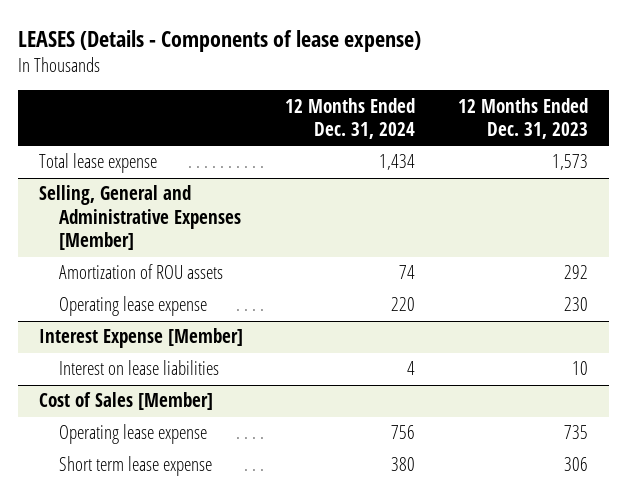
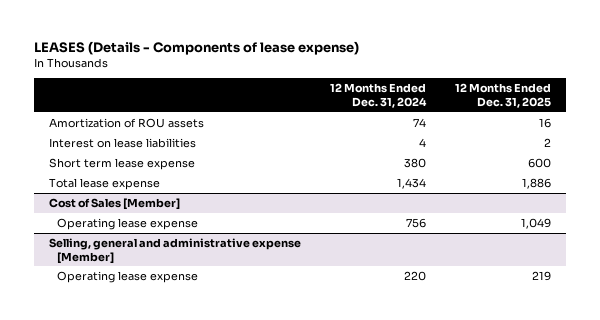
- | 12 Months Ended Dec. 31, 2024 | 12 Months Ended Dec. 31, 2023
+ | 12 Months Ended Dec. 31, 2024 | 12 Months Ended Dec. 31, 2025
- Selling, General and Administrative Expenses [Member]
- Operating lease expense | 220 | 230
- Interest Expense [Member]
+ Short term lease expense | 380 | 600
moved down: Total lease expense | 1,434 | 1,886
@ Cost of Sales [Member]
- Short term lease expense | 380 | 306
+ Selling, general and administrative expense [Member]
+ Operating lease expense | 220 | 219

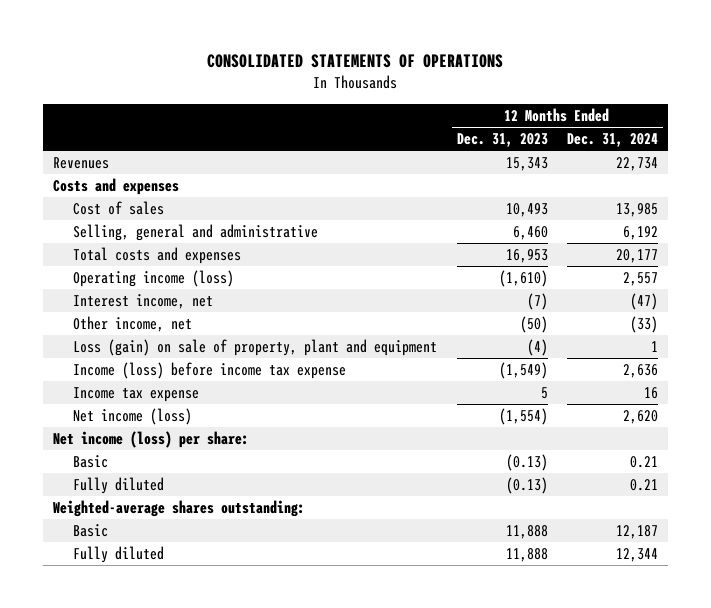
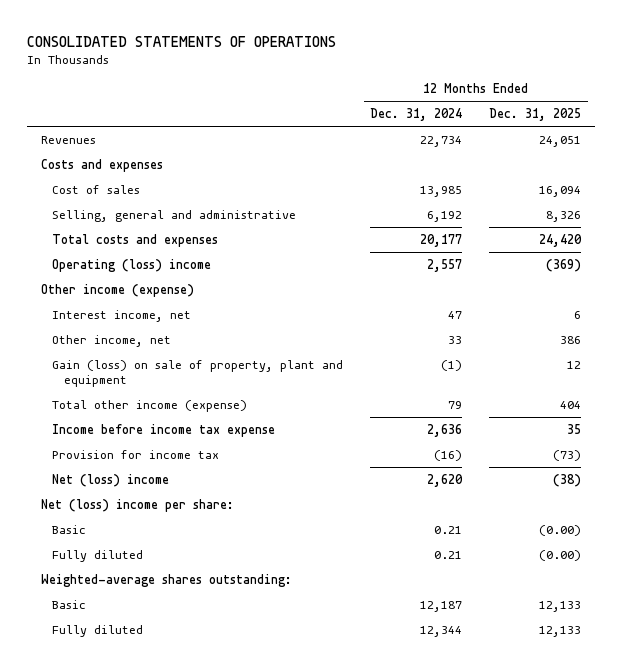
- | 12 Months Ended Dec. 31, 2023 | 12 Months Ended Dec. 31, 2024
+ | 12 Months Ended Dec. 31, 2024 | 12 Months Ended Dec. 31, 2025
- Operating income (loss) | (1,610) | 2,557
- Interest income, net | (7) | (47)
- Other income, net | (50) | (33)
- Loss (gain) on sale of property, plant and equipment | (4) | 1
- Income (loss) before income tax expense | (1,549) | 2,636
- Income tax expense | 5 | 16
- Net income (loss) | (1,554) | 2,620
- Net income (loss) per share:
+ Operating (loss) income | 2,557 | (369)
+ Other income (expense)
+ Interest income, net | 47 | 6
+ Other income, net | 33 | 386
+ Gain (loss) on sale of property, plant and equipment | (1) | 12
+ Total other income (expense) | 79 | 404
+ Income before income tax expense | 2,636 | 35
+ Provision for income tax | (16) | (73)
+ Net (loss) income | 2,620 | (38)
+ Net (loss) income per share:

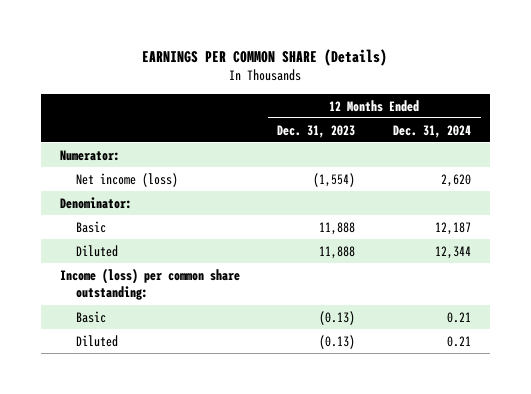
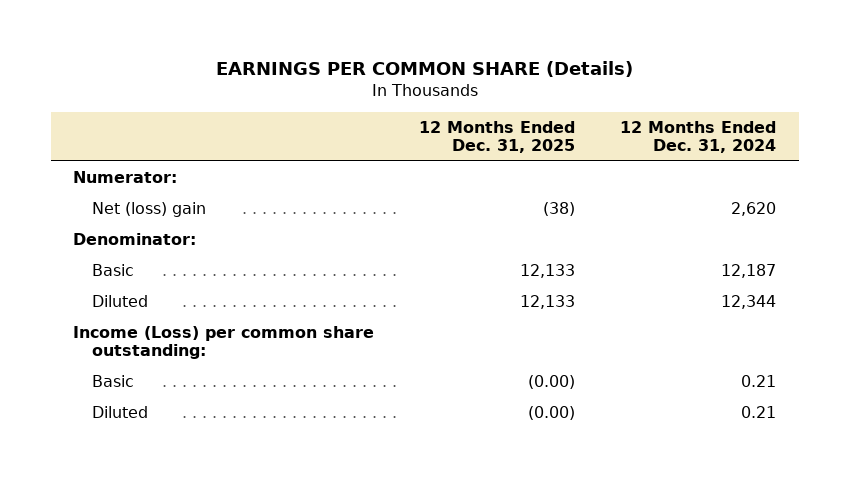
- | 12 Months Ended Dec. 31, 2023 | 12 Months Ended Dec. 31, 2024
+ | 12 Months Ended Dec. 31, 2025 | 12 Months Ended Dec. 31, 2024
- Net income (loss) | (1,554) | 2,620
+ Net (loss) gain | (38) | 2,620
- Income (loss) per common share outstanding:
+ Income (Loss) per common share outstanding:

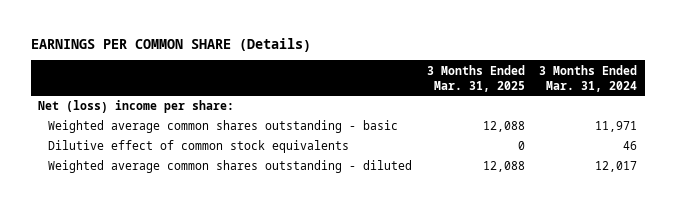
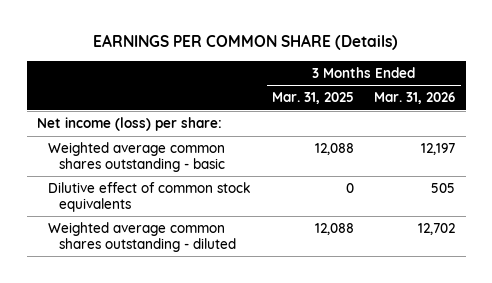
- | 3 Months Ended Mar. 31, 2025 | 3 Months Ended Mar. 31, 2024
+ | 3 Months Ended Mar. 31, 2025 | 3 Months Ended Mar. 31, 2026
- Net (loss) income per share:
+ Net income (loss) per share:

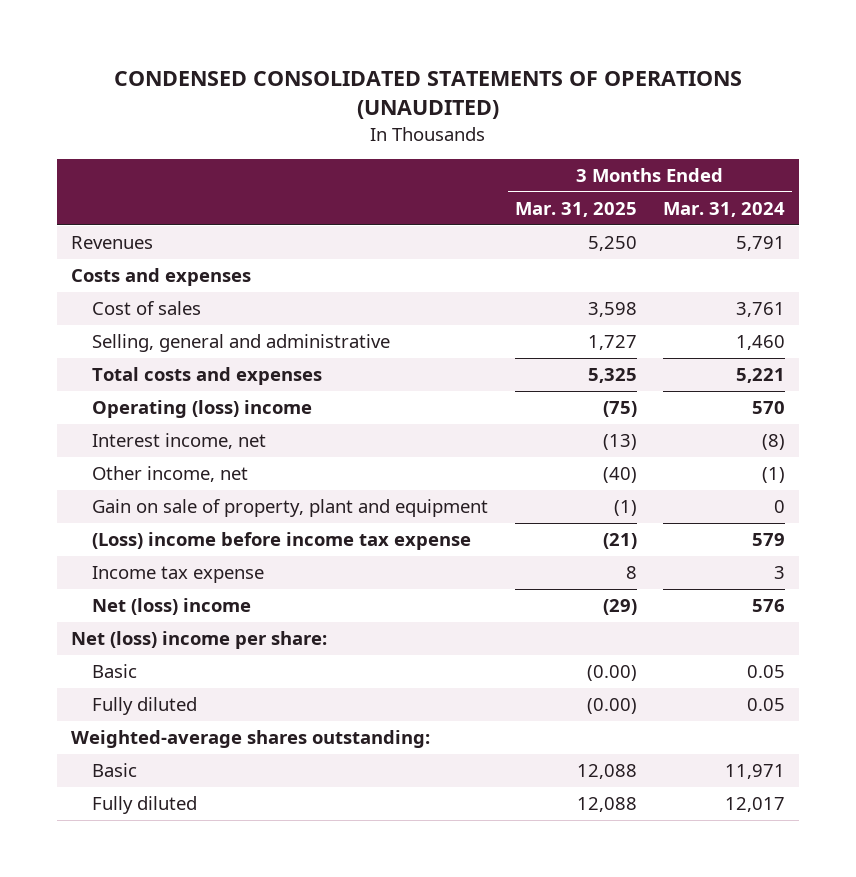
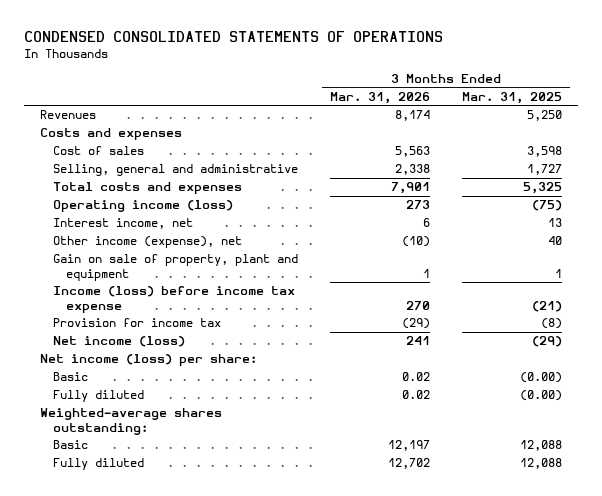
- CONDENSED CONSOLIDATED STATEMENTS OF OPERATIONS (UNAUDITED)
+ CONDENSED CONSOLIDATED STATEMENTS OF OPERATIONS
- | 3 Months Ended Mar. 31, 2025 | 3 Months Ended Mar. 31, 2024
+ | 3 Months Ended Mar. 31, 2026 | 3 Months Ended Mar. 31, 2025
- Operating (loss) income | (75) | 570
- Interest income, net | (13) | (8)
- Other income, net | (40) | (1)
- Gain on sale of property, plant and equipment | (1) | 0
- (Loss) income before income tax expense | (21) | 579
- Income tax expense | 8 | 3
- Net (loss) income | (29) | 576
- Net (loss) income per share:
+ Operating income (loss) | 273 | (75)
+ Interest income, net | 6 | 13
+ Other income (expense), net | (10) | 40
+ Gain on sale of property, plant and equipment | 1 | 1
+ Income (loss) before income tax expense | 270 | (21)
+ Provision for income tax | (29) | (8)
+ Net income (loss) | 241 | (29)
+ Net income (loss) per share:

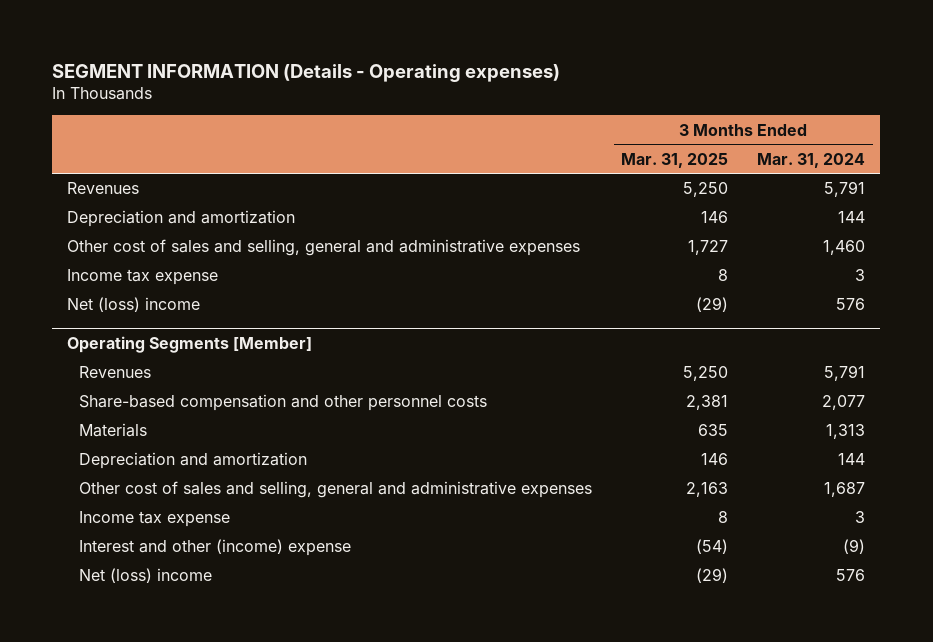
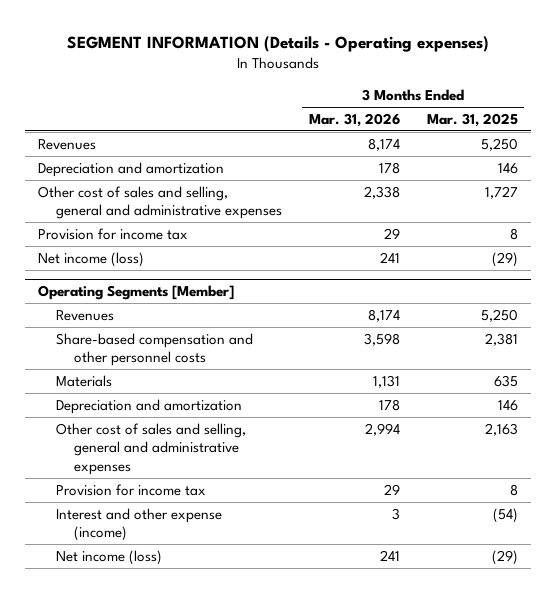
- | 3 Months Ended Mar. 31, 2025 | 3 Months Ended Mar. 31, 2024
+ | 3 Months Ended Mar. 31, 2026 | 3 Months Ended Mar. 31, 2025
- Income tax expense | 8 | 3
- Net (loss) income | (29) | 576
+ Provision for income tax | 29 | 8
+ Net income (loss) | 241 | (29)
@ Operating Segments [Member]
- Income tax expense | 8 | 3
- Interest and other (income) expense | (54) | (9)
- Net (loss) income | (29) | 576
+ Provision for income tax | 29 | 8
+ Interest and other expense (income) | 3 | (54)
+ Net income (loss) | 241 | (29)

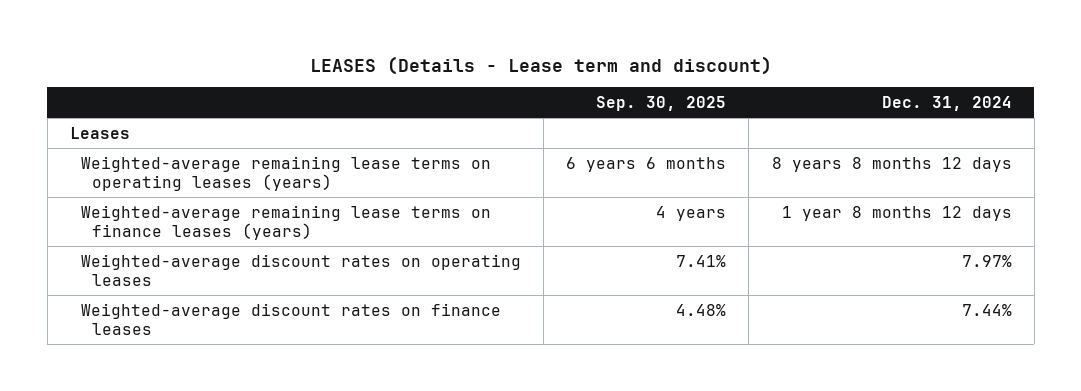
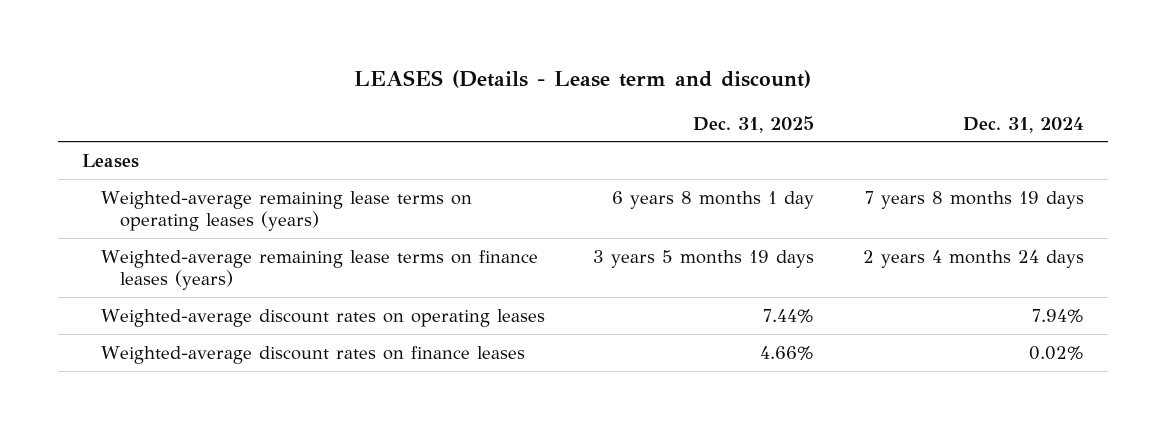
- | Sep. 30, 2025 | Dec. 31, 2024
+ | Dec. 31, 2025 | Dec. 31, 2024
- Weighted-average remaining lease terms on operating leases (years) | 6 years 6 months | 8 years 8 months 12 days
- Weighted-average remaining lease terms on finance leases (years) | 4 years | 1 year 8 months 12 days
- Weighted-average discount rates on operating leases | 7.41% | 7.97%
- Weighted-average discount rates on finance leases | 4.48% | 7.44%
+ Weighted-average remaining lease terms on operating leases (years) | 6 years 8 months 1 day | 7 years 8 months 19 days
+ Weighted-average remaining lease terms on finance leases (years) | 3 years 5 months 19 days | 2 years 4 months 24 days
+ Weighted-average discount rates on operating leases | 7.44% | 7.94%
+ Weighted-average discount rates on finance leases | 4.66% | 0.02%

